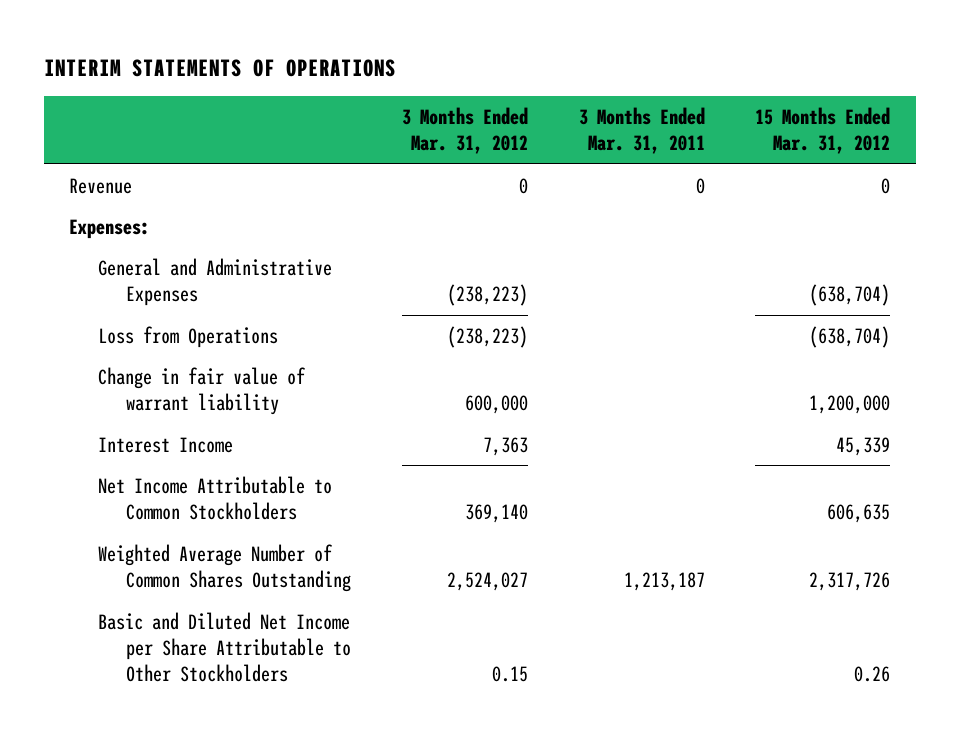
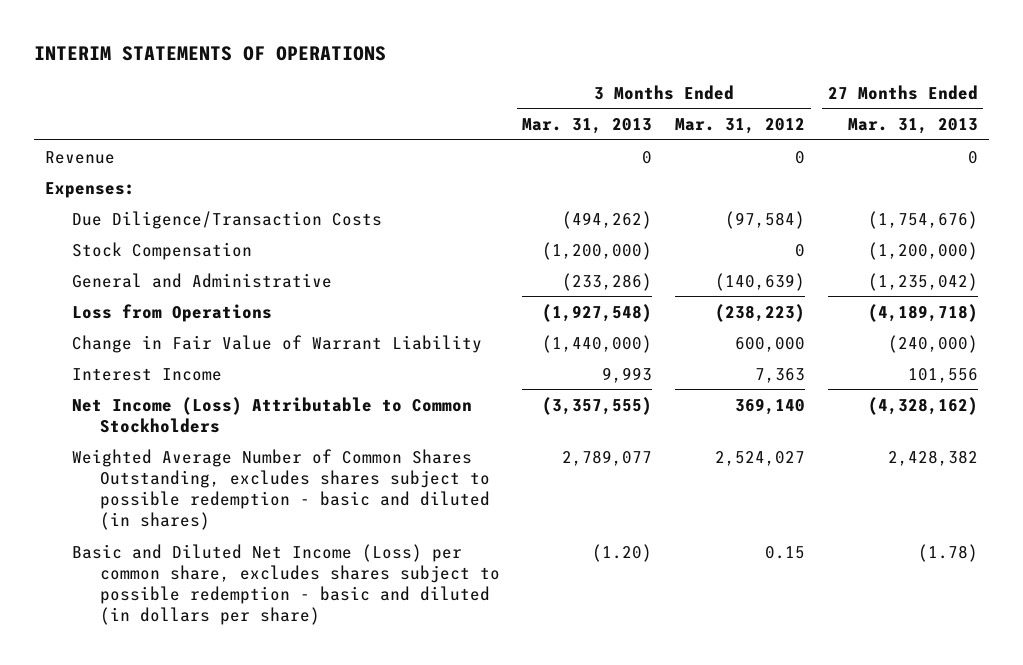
- | 3 Months Ended Mar. 31, 2012 | 3 Months Ended Mar. 31, 2011 | 15 Months Ended Mar. 31, 2012
+ | 3 Months Ended Mar. 31, 2013 | 3 Months Ended Mar. 31, 2012 | 27 Months Ended Mar. 31, 2013
- General and Administrative Expenses | (238,223) | | (638,704)
+ Due Diligence/Transaction Costs | (494,262) | (97,584) | (1,754,676)
+ Stock Compensation | (1,200,000) | 0 | (1,200,000)
+ General and Administrative | (233,286) | (140,639) | (1,235,042)
- Change in fair value of warrant liability | 600,000 | | 1,200,000
+ Change in Fair Value of Warrant Liability | (1,440,000) | 600,000 | (240,000)
- Net Income Attributable to Common Stockholders | 369,140 | | 606,635
- Weighted Average Number of Common Shares Outstanding | 2,524,027 | 1,213,187 | 2,317,726
- Basic and Diluted Net Income per Share Attributable to Other Stockholders | 0.15 | | 0.26
+ Net Income (Loss) Attributable to Common Stockholders | (3,357,555) | 369,140 | (4,328,162)
+ Weighted Average Number of Common Shares Outstanding, excludes shares subject to possible redemption - basic and diluted (in shares) | 2,789,077 | 2,524,027 | 2,428,382
+ Basic and Diluted Net Income (Loss) per common share, excludes shares subject to possible redemption - basic and diluted (in dollars per share) | (1.20) | 0.15 | (1.78)

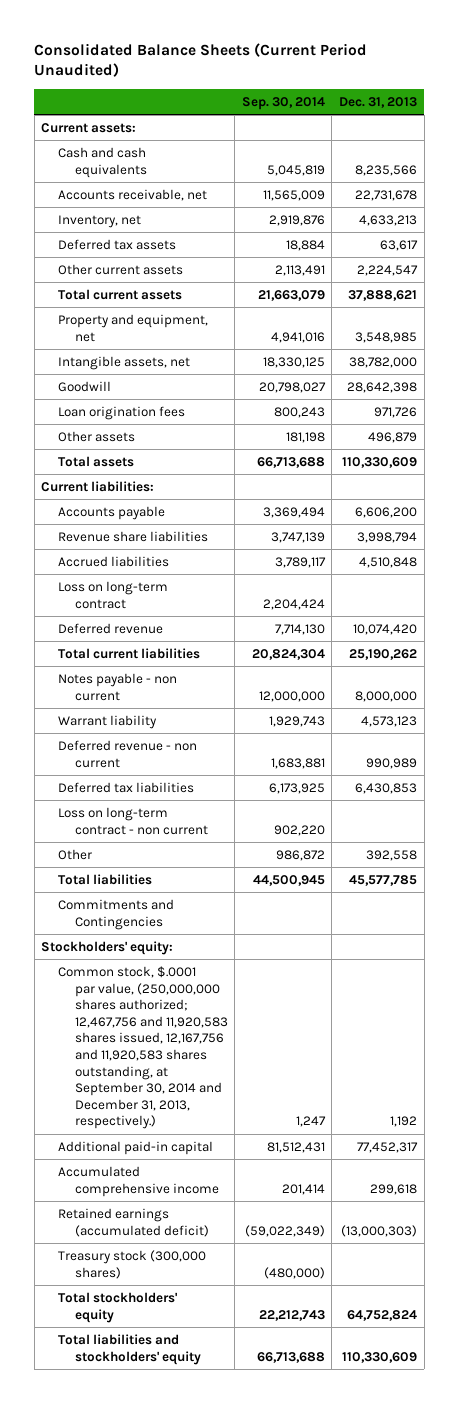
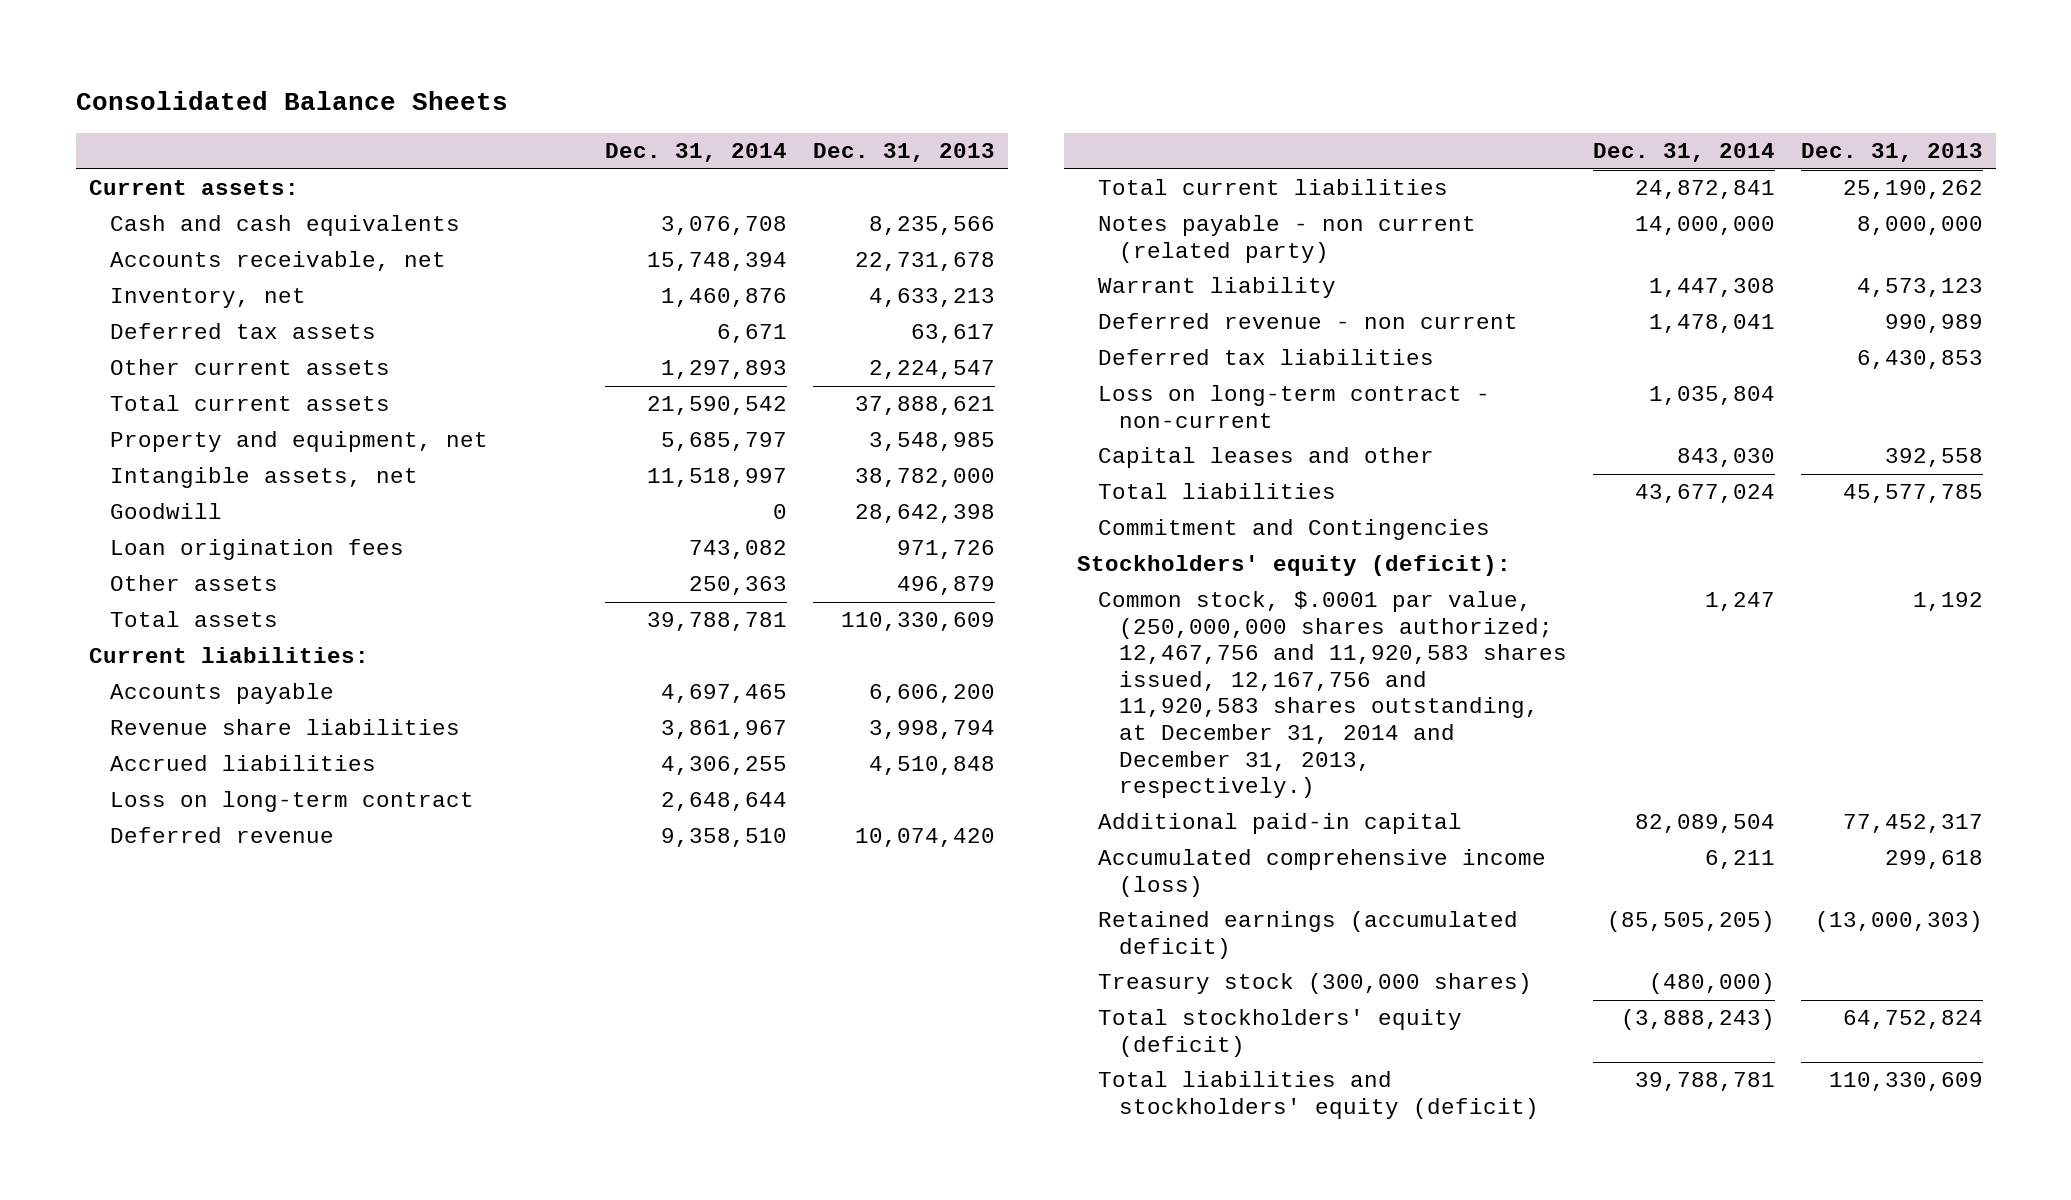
- Consolidated Balance Sheets (Current Period Unaudited)
+ Consolidated Balance Sheets
- | Sep. 30, 2014 | Dec. 31, 2013
+ | Dec. 31, 2014 | Dec. 31, 2013
- Notes payable - non current | 12,000,000 | 8,000,000
+ Notes payable - non current (related party) | 14,000,000 | 8,000,000
- Loss on long-term contract - non current | 902,220 |
- Other | 986,872 | 392,558
+ Loss on long-term contract - non-current | 1,035,804 |
+ Capital leases and other | 843,030 | 392,558
- Commitments and Contingencies
- Stockholders' equity:
- Common stock, $.0001 par value, (250,000,000 shares authorized; 12,467,756 and 11,920,583 shares issued, 12,167,756 and 11,920,583 shares outstanding, at September 30, 2014 and December 31, 2013, respectively.) | 1,247 | 1,192
+ Commitment and Contingencies
+ Stockholders' equity (deficit):
+ Common stock, $.0001 par value, (250,000,000 shares authorized; 12,467,756 and 11,920,583 shares issued, 12,167,756 and 11,920,583 shares outstanding, at December 31, 2014 and December 31, 2013, respectively.) | 1,247 | 1,192
- Accumulated comprehensive income | 201,414 | 299,618
+ Accumulated comprehensive income (loss) | 6,211 | 299,618
- Total stockholders' equity | 22,212,743 | 64,752,824
- Total liabilities and stockholders' equity | 66,713,688 | 110,330,609
+ Total stockholders' equity (deficit) | (3,888,243) | 64,752,824
+ Total liabilities and stockholders' equity (deficit) | 39,788,781 | 110,330,609

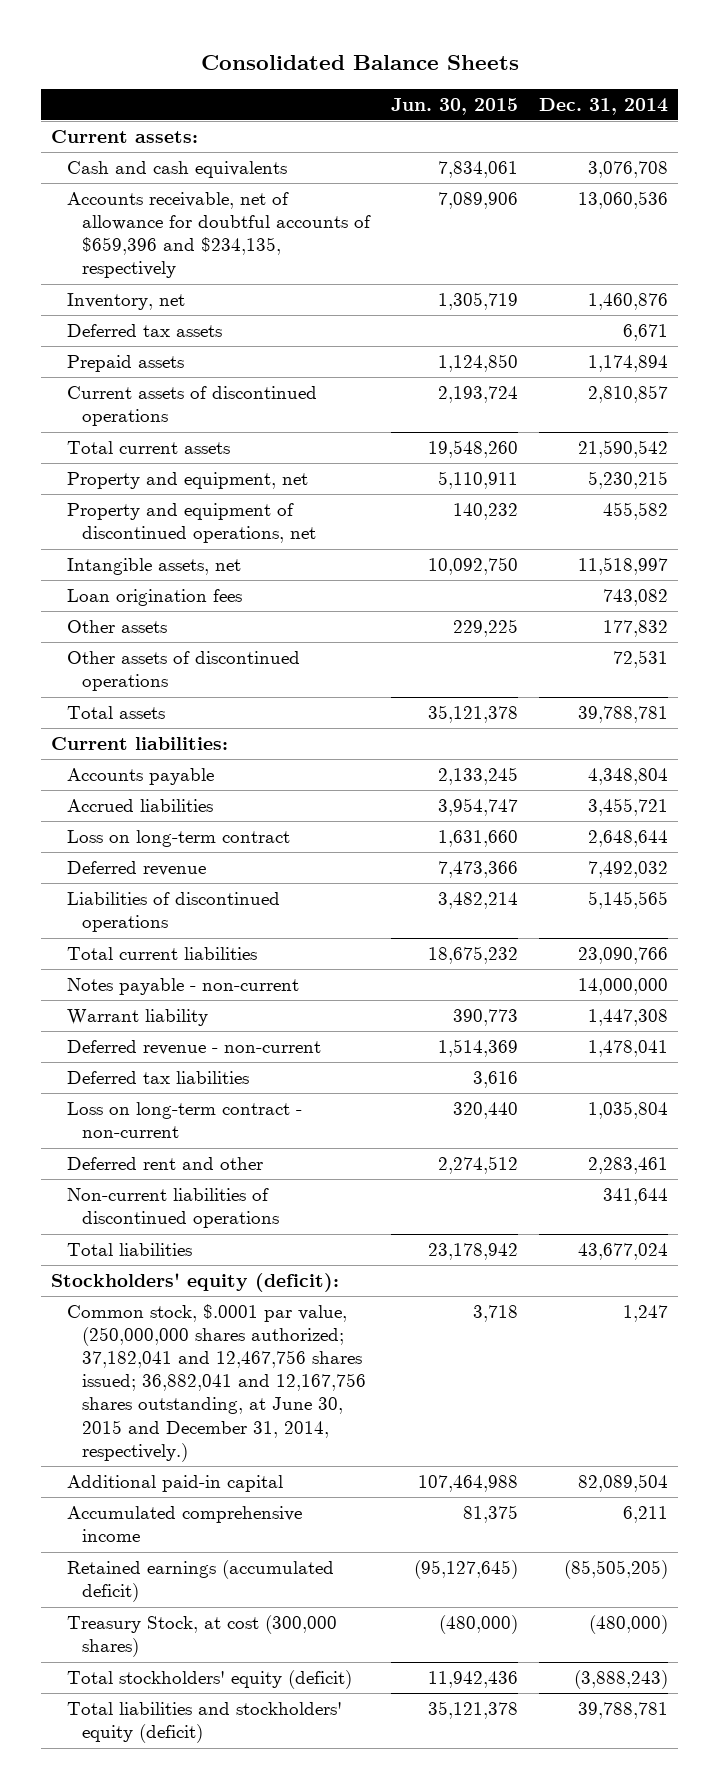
- | Dec. 31, 2014 | Dec. 31, 2013
+ | Jun. 30, 2015 | Dec. 31, 2014
- Accounts receivable, net | 15,748,394 | 22,731,678
+ Accounts receivable, net of allowance for doubtful accounts of $659,396 and $234,135, respectively | 7,089,906 | 13,060,536
- Other current assets | 1,297,893 | 2,224,547
+ Prepaid assets | 1,124,850 | 1,174,894
+ Current assets of discontinued operations | 2,193,724 | 2,810,857
- Property and equipment, net | 5,685,797 | 3,548,985
+ Property and equipment, net | 5,110,911 | 5,230,215
+ Property and equipment of discontinued operations, net | 140,232 | 455,582
- Goodwill | 0 | 28,642,398
- Other assets | 250,363 | 496,879
+ Other assets | 229,225 | 177,832
+ Other assets of discontinued operations | | 72,531
- Accounts payable | 4,697,465 | 6,606,200
- Revenue share liabilities | 3,861,967 | 3,998,794
- Accrued liabilities | 4,306,255 | 4,510,848
+ Accounts payable | 2,133,245 | 4,348,804
+ Accrued liabilities | 3,954,747 | 3,455,721
- Deferred revenue | 9,358,510 | 10,074,420
- Total current liabilities | 24,872,841 | 25,190,262
- Notes payable - non current (related party) | 14,000,000 | 8,000,000
+ Deferred revenue | 7,473,366 | 7,492,032
+ Liabilities of discontinued operations | 3,482,214 | 5,145,565
+ Total current liabilities | 18,675,232 | 23,090,766
+ Notes payable - non-current | | 14,000,000
- Deferred revenue - non current | 1,478,041 | 990,989
+ Deferred revenue - non-current | 1,514,369 | 1,478,041
- Capital leases and other | 843,030 | 392,558
+ Deferred rent and other | 2,274,512 | 2,283,461
+ Non-current liabilities of discontinued operations | | 341,644
- Commitment and Contingencies
- Common stock, $.0001 par value, (250,000,000 shares authorized; 12,467,756 and 11,920,583 shares issued, 12,167,756 and 11,920,583 shares outstanding, at December 31, 2014 and December 31, 2013, respectively.) | 1,247 | 1,192
+ Common stock, $.0001 par value, (250,000,000 shares authorized; 37,182,041 and 12,467,756 shares issued; 36,882,041 and 12,167,756 shares outstanding, at June 30, 2015 and December 31, 2014, respectively.) | 3,718 | 1,247
- Accumulated comprehensive income (loss) | 6,211 | 299,618
+ Accumulated comprehensive income | 81,375 | 6,211
- Treasury stock (300,000 shares) | (480,000) |
+ Treasury Stock, at cost (300,000 shares) | (480,000) | (480,000)

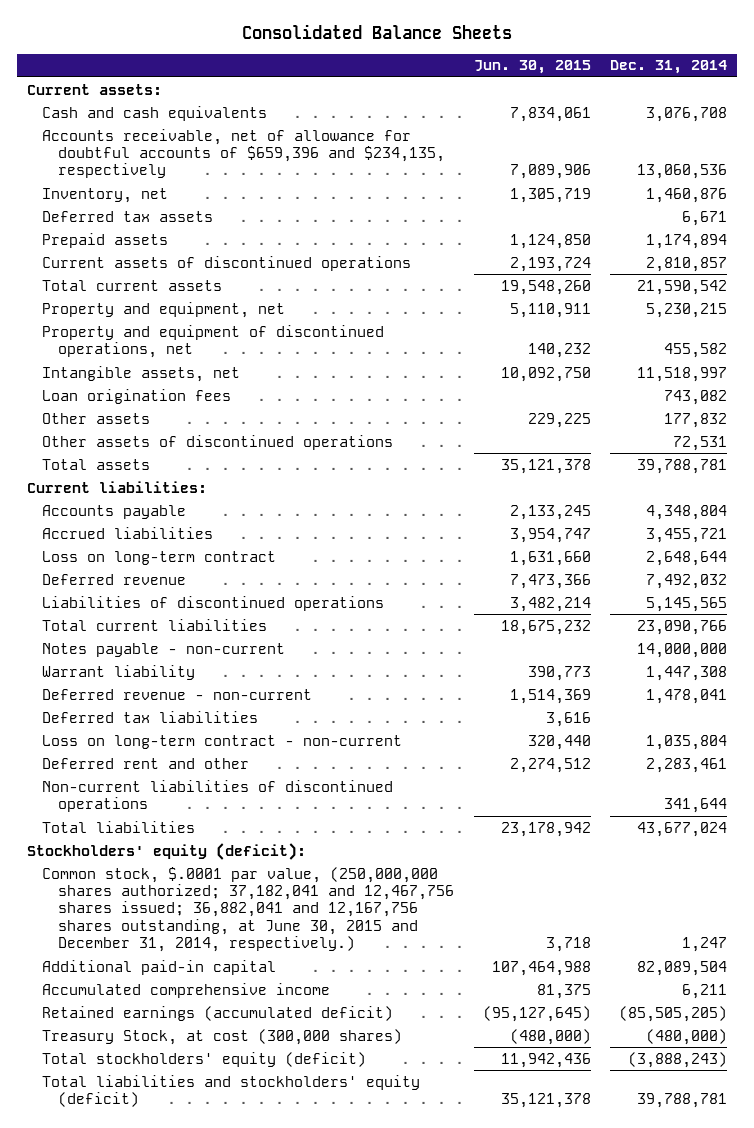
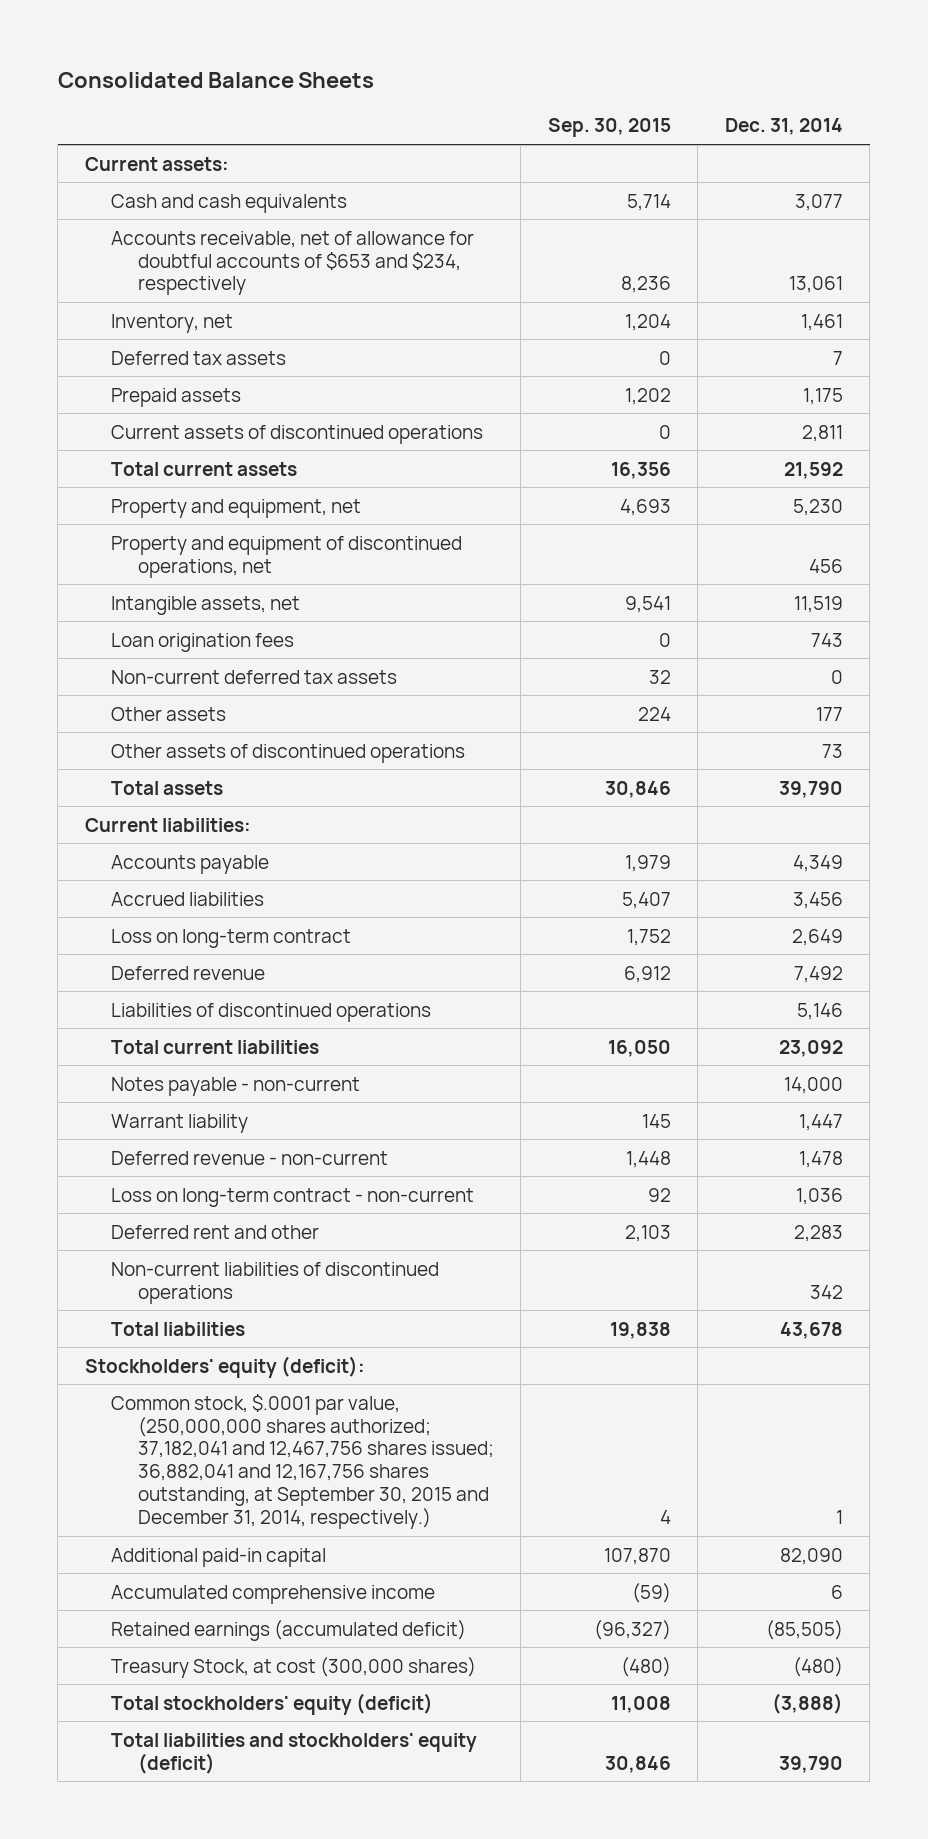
- | Jun. 30, 2015 | Dec. 31, 2014
+ | Sep. 30, 2015 | Dec. 31, 2014
- Cash and cash equivalents | 7,834,061 | 3,076,708
- Accounts receivable, net of allowance for doubtful accounts of $659,396 and $234,135, respectively | 7,089,906 | 13,060,536
- Inventory, net | 1,305,719 | 1,460,876
- Deferred tax assets | | 6,671
- Prepaid assets | 1,124,850 | 1,174,894
- Current assets of discontinued operations | 2,193,724 | 2,810,857
- Total current assets | 19,548,260 | 21,590,542
- Property and equipment, net | 5,110,911 | 5,230,215
- Property and equipment of discontinued operations, net | 140,232 | 455,582
- Intangible assets, net | 10,092,750 | 11,518,997
- Loan origination fees | | 743,082
- Other assets | 229,225 | 177,832
- Other assets of discontinued operations | | 72,531
- Total assets | 35,121,378 | 39,788,781
+ Cash and cash equivalents | 5,714 | 3,077
+ Accounts receivable, net of allowance for doubtful accounts of $653 and $234, respectively | 8,236 | 13,061
+ Inventory, net | 1,204 | 1,461
+ Deferred tax assets | 0 | 7
+ Prepaid assets | 1,202 | 1,175
+ Current assets of discontinued operations | 0 | 2,811
+ Total current assets | 16,356 | 21,592
+ Property and equipment, net | 4,693 | 5,230
+ Property and equipment of discontinued operations, net | | 456
+ Intangible assets, net | 9,541 | 11,519
+ Loan origination fees | 0 | 743
+ Non-current deferred tax assets | 32 | 0
+ Other assets | 224 | 177
+ Other assets of discontinued operations | | 73
+ Total assets | 30,846 | 39,790
- Accounts payable | 2,133,245 | 4,348,804
- Accrued liabilities | 3,954,747 | 3,455,721
- Loss on long-term contract | 1,631,660 | 2,648,644
- Deferred revenue | 7,473,366 | 7,492,032
- Liabilities of discontinued operations | 3,482,214 | 5,145,565
- Total current liabilities | 18,675,232 | 23,090,766
- Notes payable - non-current | | 14,000,000
- Warrant liability | 390,773 | 1,447,308
- Deferred revenue - non-current | 1,514,369 | 1,478,041
- Deferred tax liabilities | 3,616 |
- Loss on long-term contract - non-current | 320,440 | 1,035,804
- Deferred rent and other | 2,274,512 | 2,283,461
- Non-current liabilities of discontinued operations | | 341,644
- Total liabilities | 23,178,942 | 43,677,024
+ Accounts payable | 1,979 | 4,349
+ Accrued liabilities | 5,407 | 3,456
+ Loss on long-term contract | 1,752 | 2,649
+ Deferred revenue | 6,912 | 7,492
+ Liabilities of discontinued operations | | 5,146
+ Total current liabilities | 16,050 | 23,092
+ Notes payable - non-current | | 14,000
+ Warrant liability | 145 | 1,447
+ Deferred revenue - non-current | 1,448 | 1,478
+ Loss on long-term contract - non-current | 92 | 1,036
+ Deferred rent and other | 2,103 | 2,283
+ Non-current liabilities of discontinued operations | | 342
+ Total liabilities | 19,838 | 43,678
- Common stock, $.0001 par value, (250,000,000 shares authorized; 37,182,041 and 12,467,756 shares issued; 36,882,041 and 12,167,756 shares outstanding, at June 30, 2015 and December 31, 2014, respectively.) | 3,718 | 1,247
- Additional paid-in capital | 107,464,988 | 82,089,504
- Accumulated comprehensive income | 81,375 | 6,211
- Retained earnings (accumulated deficit) | (95,127,645) | (85,505,205)
- Treasury Stock, at cost (300,000 shares) | (480,000) | (480,000)
- Total stockholders' equity (deficit) | 11,942,436 | (3,888,243)
- Total liabilities and stockholders' equity (deficit) | 35,121,378 | 39,788,781
+ Common stock, $.0001 par value, (250,000,000 shares authorized; 37,182,041 and 12,467,756 shares issued; 36,882,041 and 12,167,756 shares outstanding, at September 30, 2015 and December 31, 2014, respectively.) | 4 | 1
+ Additional paid-in capital | 107,870 | 82,090
+ Accumulated comprehensive income | (59) | 6
+ Retained earnings (accumulated deficit) | (96,327) | (85,505)
+ Treasury Stock, at cost (300,000 shares) | (480) | (480)
+ Total stockholders' equity (deficit) | 11,008 | (3,888)
+ Total liabilities and stockholders' equity (deficit) | 30,846 | 39,790

